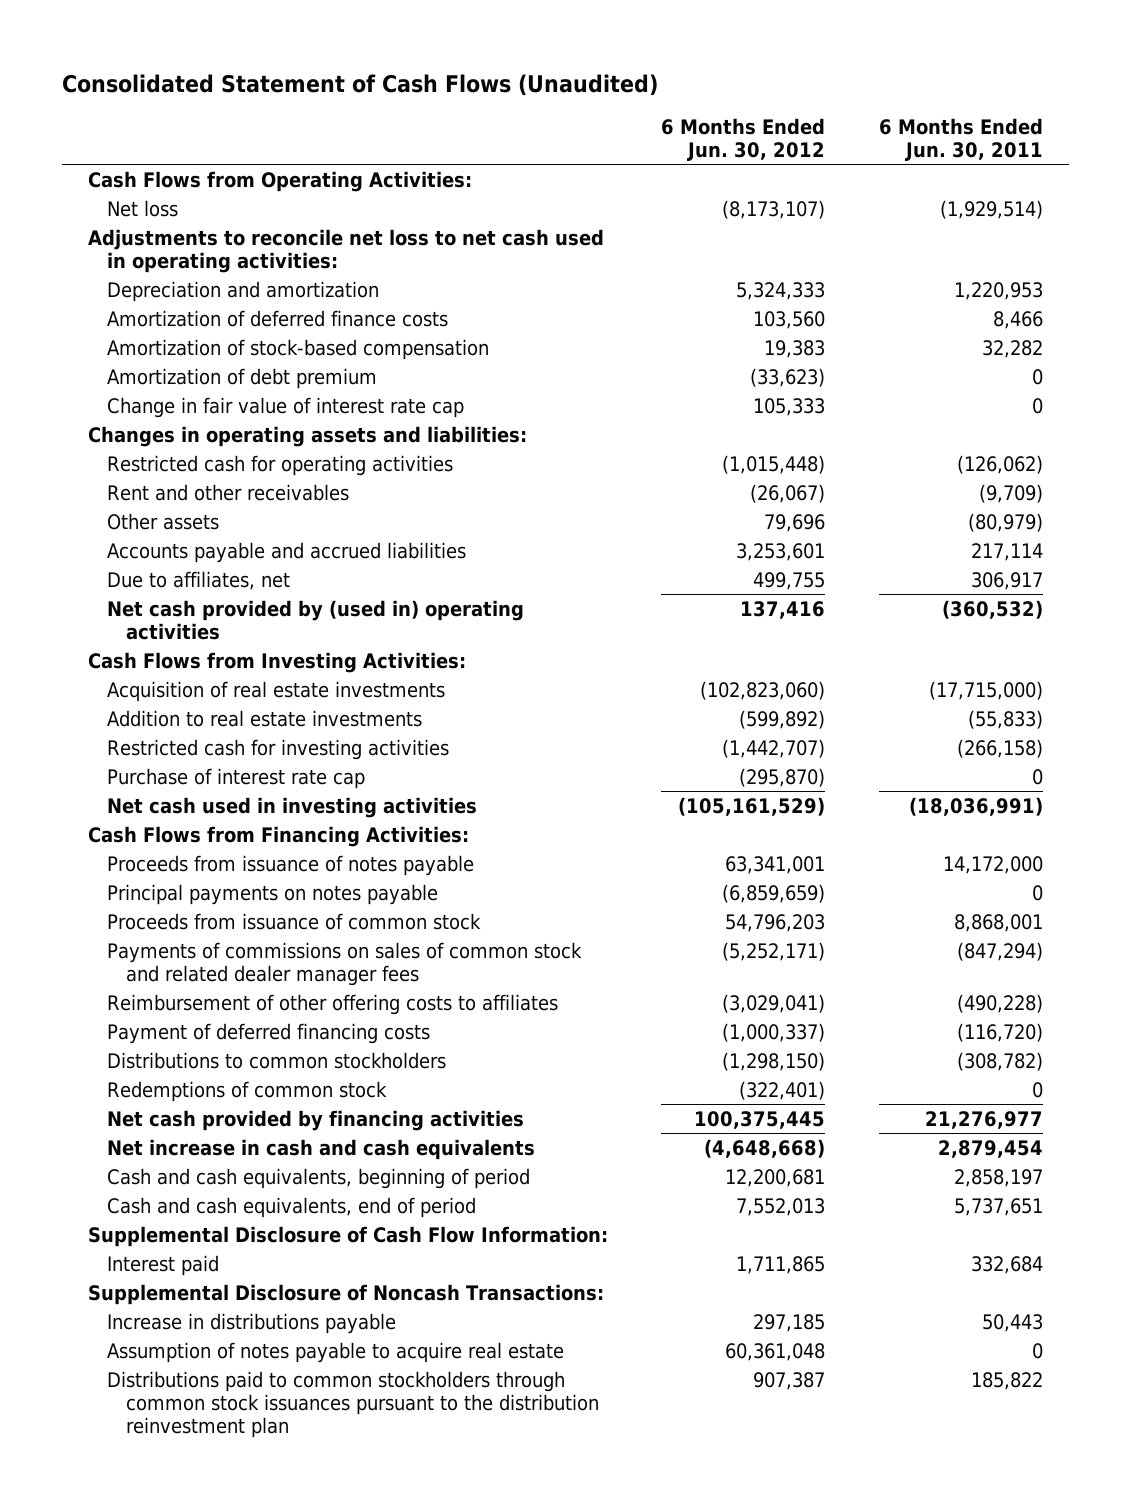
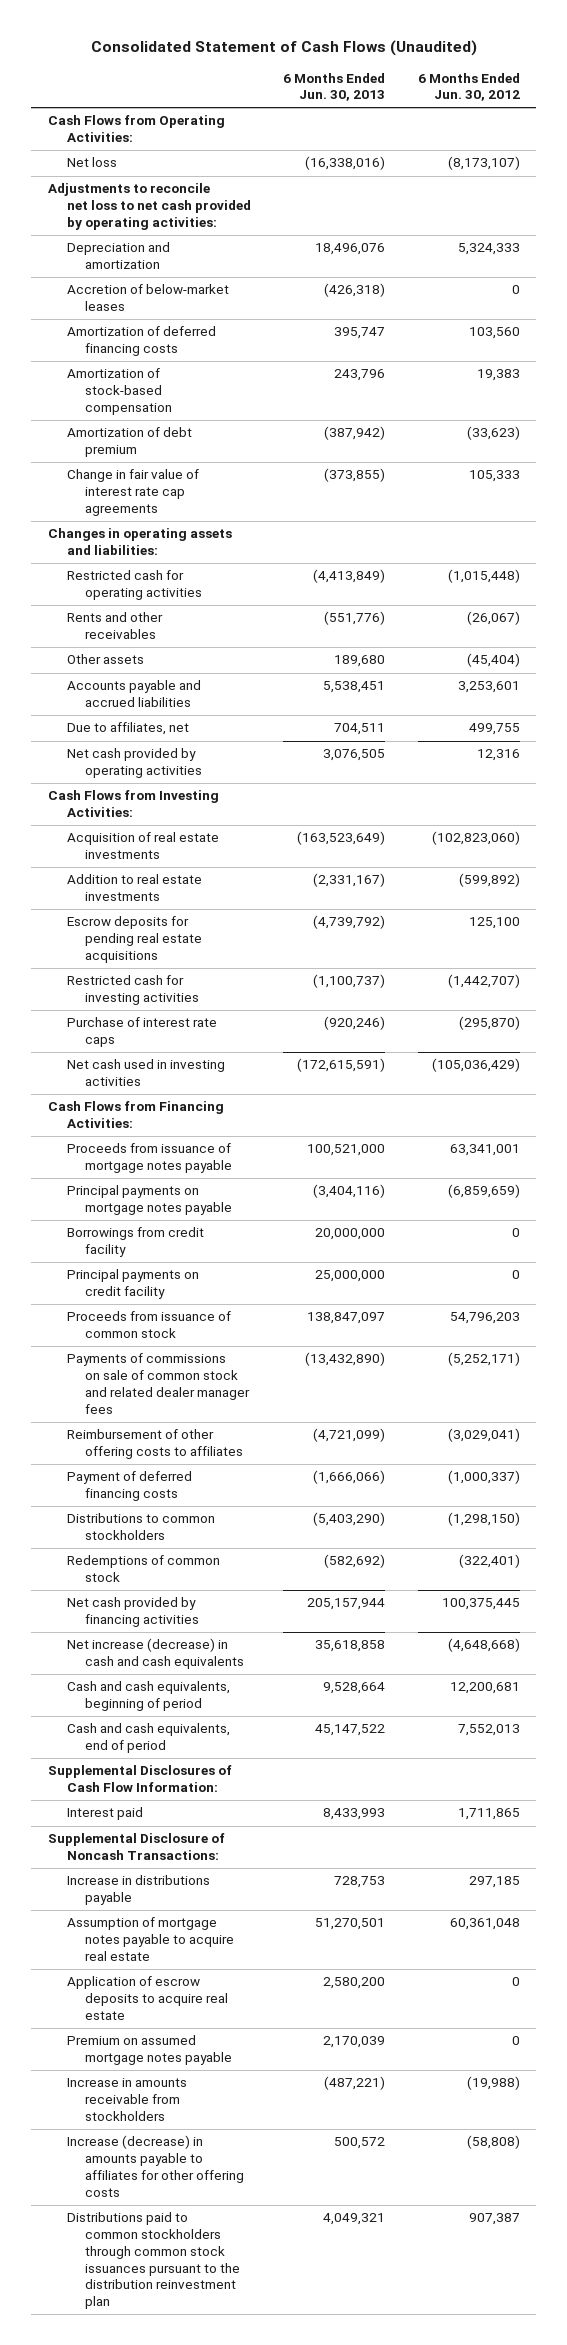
- | 6 Months Ended Jun. 30, 2012 | 6 Months Ended Jun. 30, 2011
+ | 6 Months Ended Jun. 30, 2013 | 6 Months Ended Jun. 30, 2012
- Adjustments to reconcile net loss to net cash used in operating activities:
+ Adjustments to reconcile net loss to net cash provided by operating activities:
- Amortization of deferred finance costs | 103,560 | 8,466
+ Accretion of below-market leases | (426,318) | 0
+ Amortization of deferred financing costs | 395,747 | 103,560
- Change in fair value of interest rate cap | 105,333 | 0
+ Change in fair value of interest rate cap agreements | (373,855) | 105,333
- Rent and other receivables | (26,067) | (9,709)
- Other assets | 79,696 | (80,979)
+ Rents and other receivables | (551,776) | (26,067)
+ Other assets | 189,680 | (45,404)
- Net cash provided by (used in) operating activities | 137,416 | (360,532)
+ Net cash provided by operating activities | 3,076,505 | 12,316
+ Escrow deposits for pending real estate acquisitions | (4,739,792) | 125,100
- Purchase of interest rate cap | (295,870) | 0
- Net cash used in investing activities | (105,161,529) | (18,036,991)
+ Purchase of interest rate caps | (920,246) | (295,870)
+ Net cash used in investing activities | (172,615,591) | (105,036,429)
- Proceeds from issuance of notes payable | 63,341,001 | 14,172,000
- Principal payments on notes payable | (6,859,659) | 0
+ Proceeds from issuance of mortgage notes payable | 100,521,000 | 63,341,001
+ Principal payments on mortgage notes payable | (3,404,116) | (6,859,659)
+ Borrowings from credit facility | 20,000,000 | 0
+ Principal payments on credit facility | 25,000,000 | 0
- Payments of commissions on sales of common stock and related dealer manager fees | (5,252,171) | (847,294)
+ Payments of commissions on sale of common stock and related dealer manager fees | (13,432,890) | (5,252,171)
- Net increase in cash and cash equivalents | (4,648,668) | 2,879,454
+ Net increase (decrease) in cash and cash equivalents | 35,618,858 | (4,648,668)
- Supplemental Disclosure of Cash Flow Information:
+ Supplemental Disclosures of Cash Flow Information:
- Assumption of notes payable to acquire real estate | 60,361,048 | 0
+ Assumption of mortgage notes payable to acquire real estate | 51,270,501 | 60,361,048
+ Application of escrow deposits to acquire real estate | 2,580,200 | 0
+ Premium on assumed mortgage notes payable | 2,170,039 | 0
+ Increase in amounts receivable from stockholders | (487,221) | (19,988)
+ Increase (decrease) in amounts payable to affiliates for other offering costs | 500,572 | (58,808)

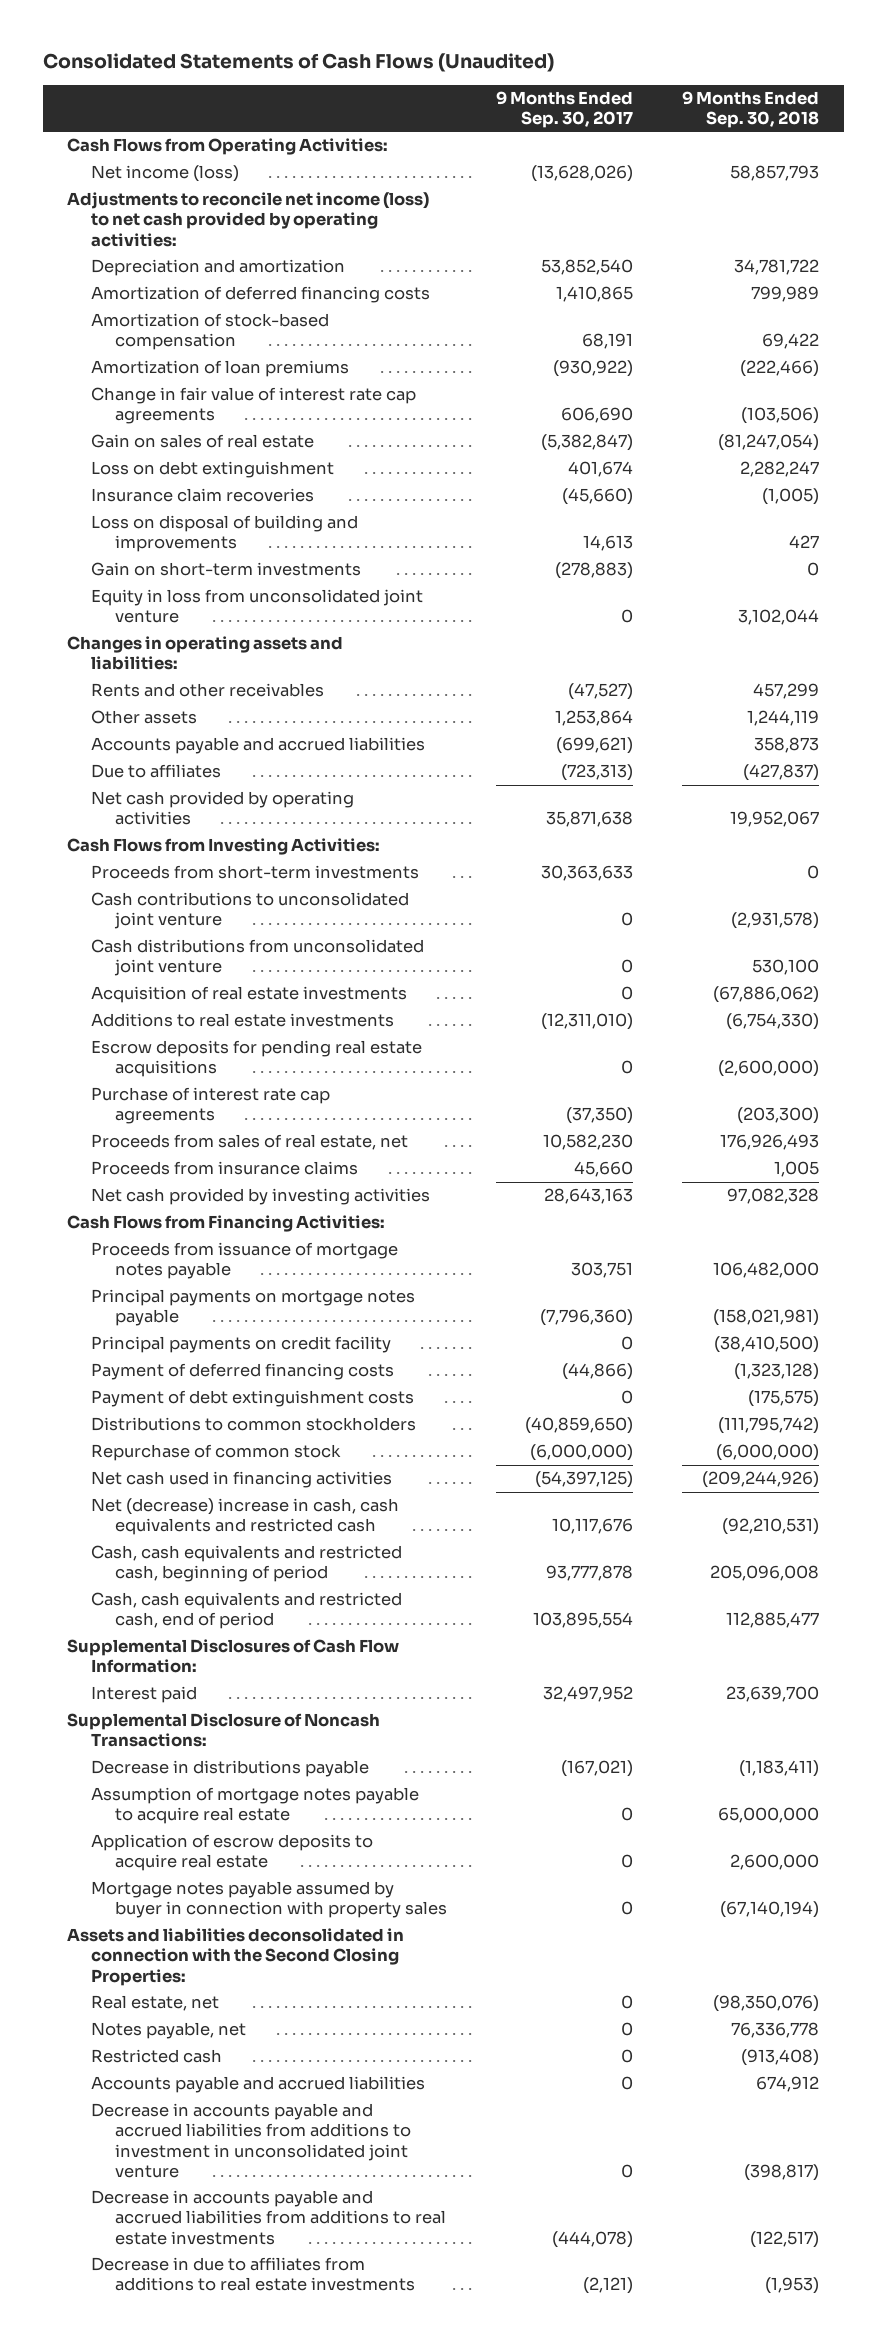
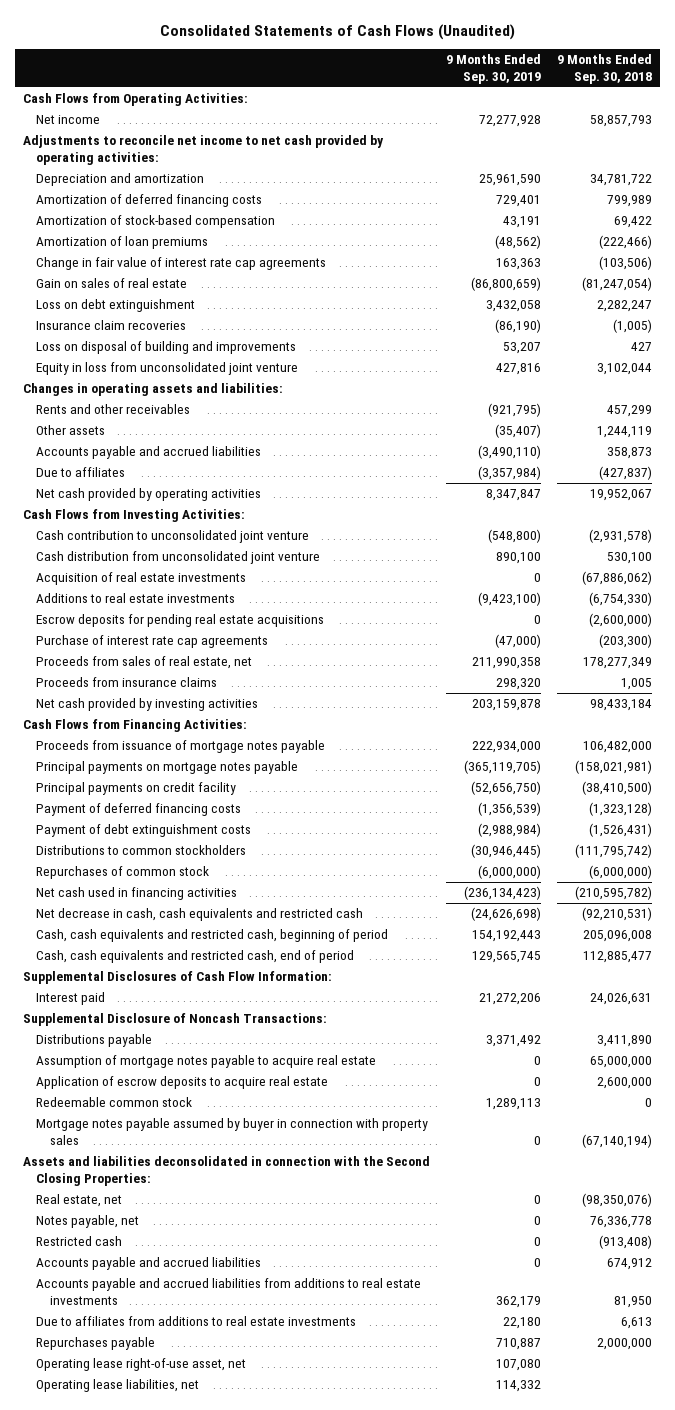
- | 9 Months Ended Sep. 30, 2017 | 9 Months Ended Sep. 30, 2018
+ | 9 Months Ended Sep. 30, 2019 | 9 Months Ended Sep. 30, 2018
- Net income (loss) | (13,628,026) | 58,857,793
- Adjustments to reconcile net income (loss) to net cash provided by operating activities:
+ Net income | 72,277,928 | 58,857,793
+ Adjustments to reconcile net income to net cash provided by operating activities:
- Gain on short-term investments | (278,883) | 0
- Proceeds from short-term investments | 30,363,633 | 0
- Cash contributions to unconsolidated joint venture | 0 | (2,931,578)
- Cash distributions from unconsolidated joint venture | 0 | 530,100
+ Cash contribution to unconsolidated joint venture | (548,800) | (2,931,578)
+ Cash distribution from unconsolidated joint venture | 890,100 | 530,100
- Proceeds from sales of real estate, net | 10,582,230 | 176,926,493
+ Proceeds from sales of real estate, net | 211,990,358 | 178,277,349
- Net cash provided by investing activities | 28,643,163 | 97,082,328
+ Net cash provided by investing activities | 203,159,878 | 98,433,184
- Payment of debt extinguishment costs | 0 | (175,575)
+ Payment of debt extinguishment costs | (2,988,984) | (1,526,431)
- Repurchase of common stock | (6,000,000) | (6,000,000)
- Net cash used in financing activities | (54,397,125) | (209,244,926)
- Net (decrease) increase in cash, cash equivalents and restricted cash | 10,117,676 | (92,210,531)
+ Repurchases of common stock | (6,000,000) | (6,000,000)
+ Net cash used in financing activities | (236,134,423) | (210,595,782)
+ Net decrease in cash, cash equivalents and restricted cash | (24,626,698) | (92,210,531)
- Interest paid | 32,497,952 | 23,639,700
+ Interest paid | 21,272,206 | 24,026,631
- Decrease in distributions payable | (167,021) | (1,183,411)
+ Distributions payable | 3,371,492 | 3,411,890
+ Redeemable common stock | 1,289,113 | 0
- Decrease in accounts payable and accrued liabilities from additions to investment in unconsolidated joint venture | 0 | (398,817)
- Decrease in accounts payable and accrued liabilities from additions to real estate investments | (444,078) | (122,517)
- Decrease in due to affiliates from additions to real estate investments | (2,121) | (1,953)
+ Accounts payable and accrued liabilities from additions to real estate investments | 362,179 | 81,950
+ Due to affiliates from additions to real estate investments | 22,180 | 6,613
+ Repurchases payable | 710,887 | 2,000,000
+ Operating lease right-of-use asset, net | 107,080 |
+ Operating lease liabilities, net | 114,332 |

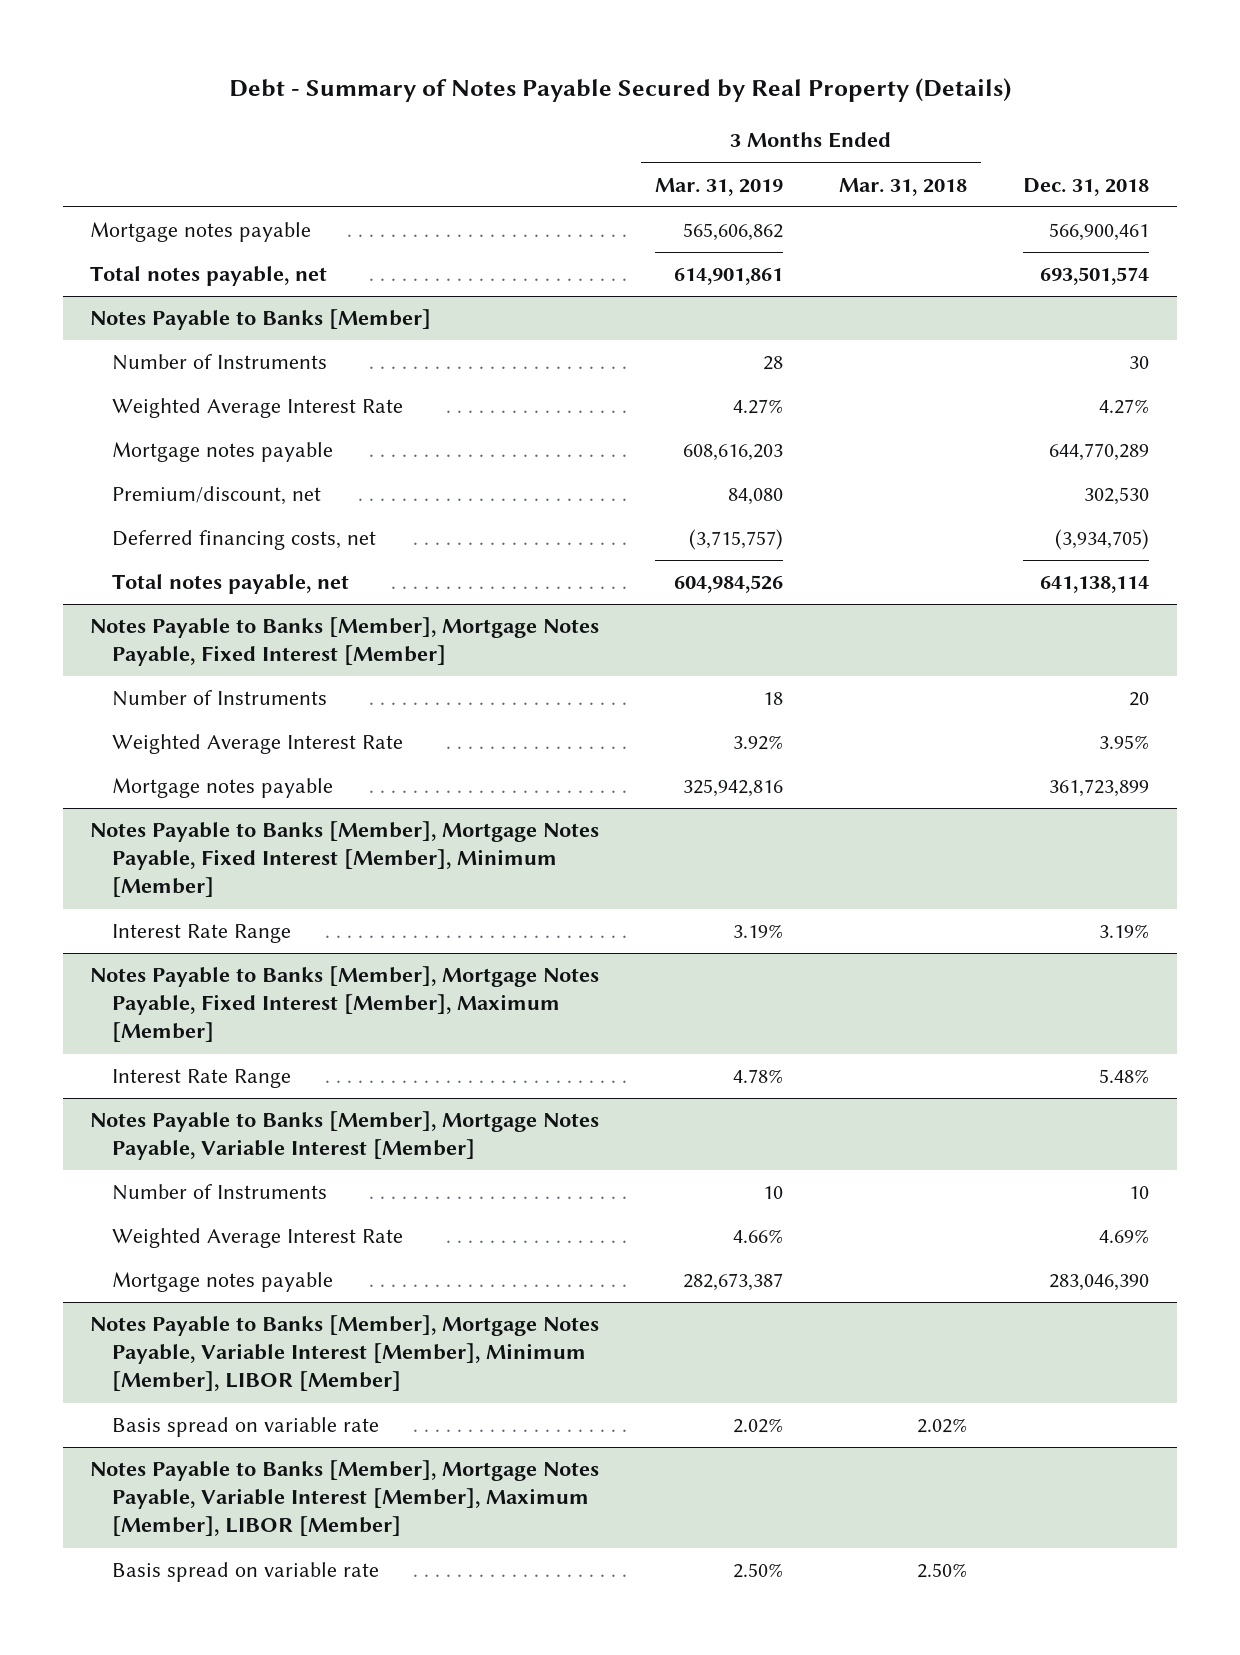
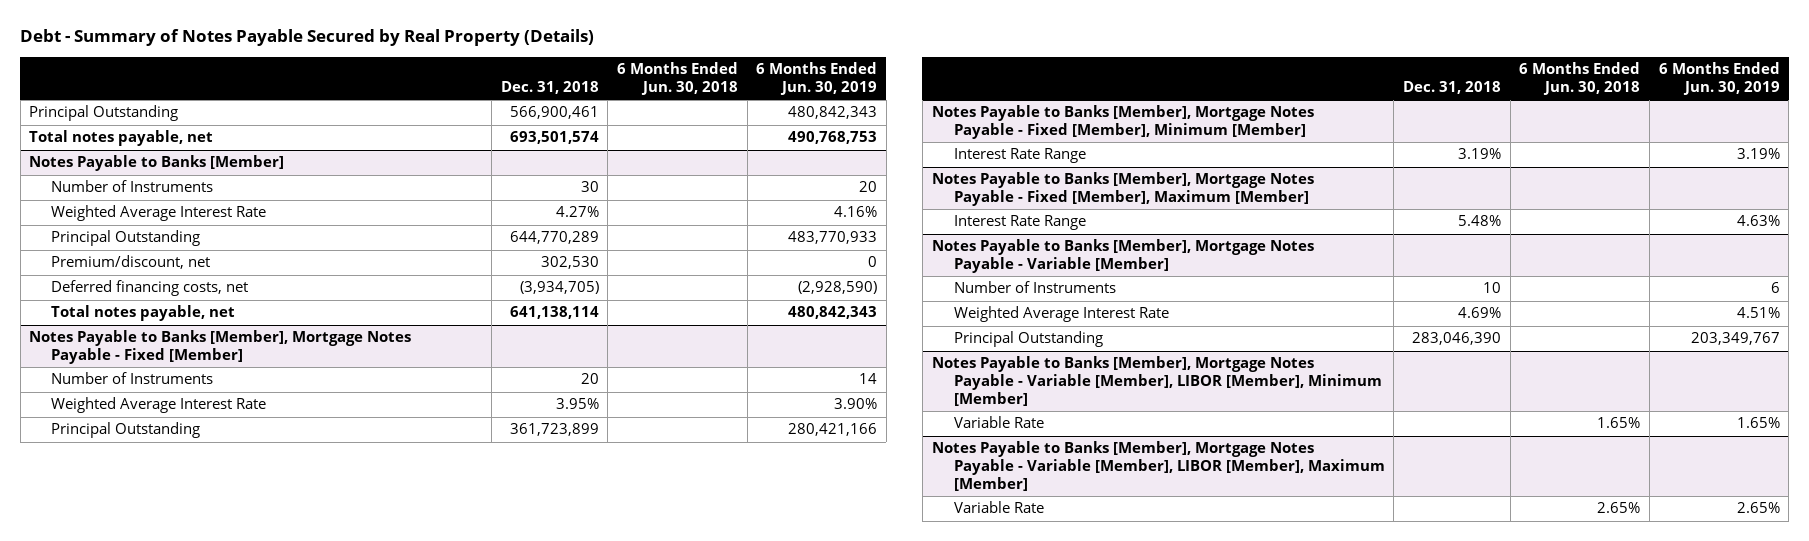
- | 3 Months Ended Mar. 31, 2019 | 3 Months Ended Mar. 31, 2018 | Dec. 31, 2018
+ | Dec. 31, 2018 | 6 Months Ended Jun. 30, 2018 | 6 Months Ended Jun. 30, 2019
- Mortgage notes payable | 565,606,862 | | 566,900,461
+ Principal Outstanding | 566,900,461 | | 480,842,343
@ Notes Payable to Banks [Member]
- Mortgage notes payable | 608,616,203 | | 644,770,289
+ Principal Outstanding | 644,770,289 | | 483,770,933
- Notes Payable to Banks [Member], Mortgage Notes Payable, Fixed Interest [Member]
+ Notes Payable to Banks [Member], Mortgage Notes Payable - Fixed [Member]
- Mortgage notes payable | 325,942,816 | | 361,723,899
- Notes Payable to Banks [Member], Mortgage Notes Payable, Fixed Interest [Member], Minimum [Member]
+ Principal Outstanding | 361,723,899 | | 280,421,166
+ Notes Payable to Banks [Member], Mortgage Notes Payable - Fixed [Member], Minimum [Member]
- Notes Payable to Banks [Member], Mortgage Notes Payable, Fixed Interest [Member], Maximum [Member]
+ Notes Payable to Banks [Member], Mortgage Notes Payable - Fixed [Member], Maximum [Member]
- Notes Payable to Banks [Member], Mortgage Notes Payable, Variable Interest [Member]
+ Notes Payable to Banks [Member], Mortgage Notes Payable - Variable [Member]
- Mortgage notes payable | 282,673,387 | | 283,046,390
- Notes Payable to Banks [Member], Mortgage Notes Payable, Variable Interest [Member], Minimum [Member], LIBOR [Member]
- Basis spread on variable rate | 2.02% | 2.02% |
- Notes Payable to Banks [Member], Mortgage Notes Payable, Variable Interest [Member], Maximum [Member], LIBOR [Member]
- Basis spread on variable rate | 2.50% | 2.50% |
+ Principal Outstanding | 283,046,390 | | 203,349,767
+ Notes Payable to Banks [Member], Mortgage Notes Payable - Variable [Member], LIBOR [Member], Minimum [Member]
+ Variable Rate | | 1.65% | 1.65%
+ Notes Payable to Banks [Member], Mortgage Notes Payable - Variable [Member], LIBOR [Member], Maximum [Member]
+ Variable Rate | | 2.65% | 2.65%

